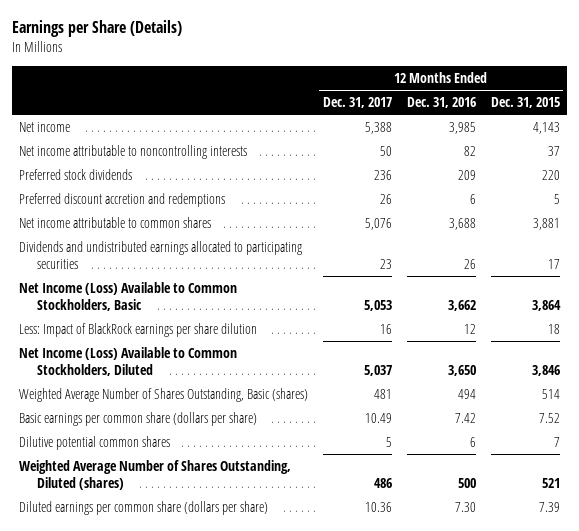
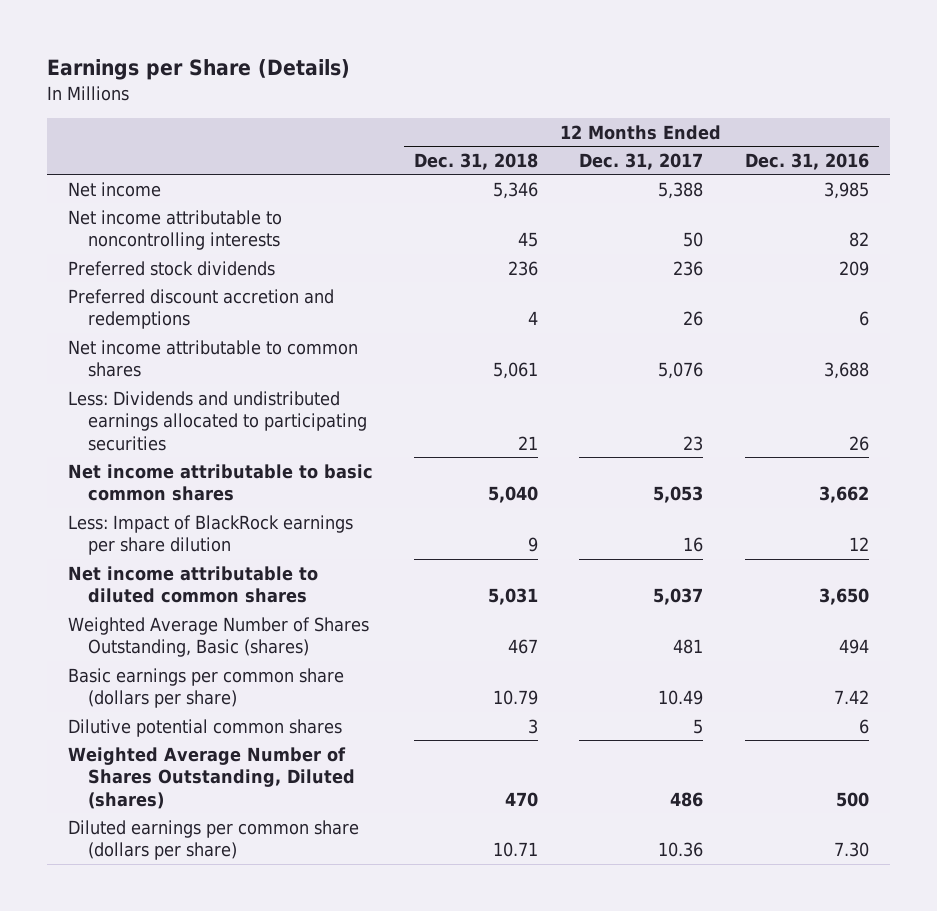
- | 12 Months Ended Dec. 31, 2017 | 12 Months Ended Dec. 31, 2016 | 12 Months Ended Dec. 31, 2015
+ | 12 Months Ended Dec. 31, 2018 | 12 Months Ended Dec. 31, 2017 | 12 Months Ended Dec. 31, 2016
- Dividends and undistributed earnings allocated to participating securities | 23 | 26 | 17
- Net Income (Loss) Available to Common Stockholders, Basic | 5,053 | 3,662 | 3,864
+ Less: Dividends and undistributed earnings allocated to participating securities | 21 | 23 | 26
+ Net income attributable to basic common shares | 5,040 | 5,053 | 3,662
- Net Income (Loss) Available to Common Stockholders, Diluted | 5,037 | 3,650 | 3,846
+ Net income attributable to diluted common shares | 5,031 | 5,037 | 3,650

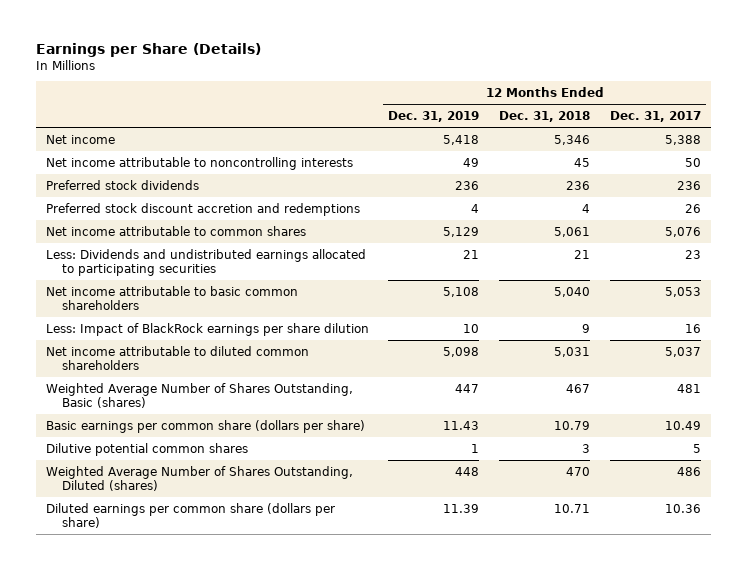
- | 12 Months Ended Dec. 31, 2018 | 12 Months Ended Dec. 31, 2017 | 12 Months Ended Dec. 31, 2016
+ | 12 Months Ended Dec. 31, 2019 | 12 Months Ended Dec. 31, 2018 | 12 Months Ended Dec. 31, 2017
- Preferred discount accretion and redemptions | 4 | 26 | 6
+ Preferred stock discount accretion and redemptions | 4 | 4 | 26
- Net income attributable to basic common shares | 5,040 | 5,053 | 3,662
+ Net income attributable to basic common shareholders | 5,108 | 5,040 | 5,053
- Net income attributable to diluted common shares | 5,031 | 5,037 | 3,650
+ Net income attributable to diluted common shareholders | 5,098 | 5,031 | 5,037

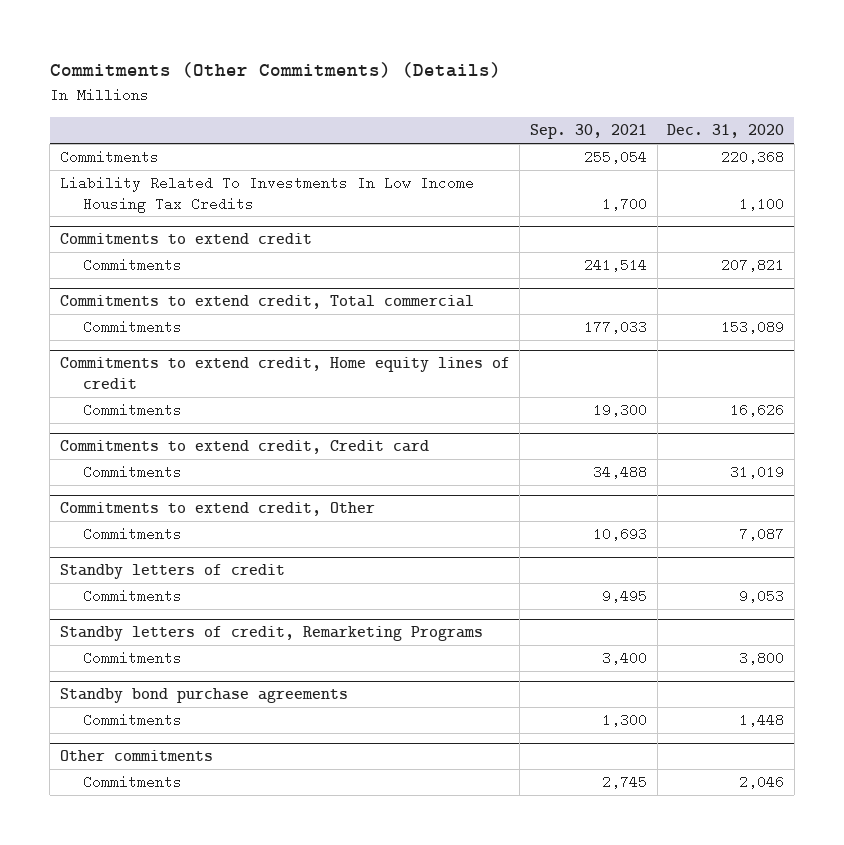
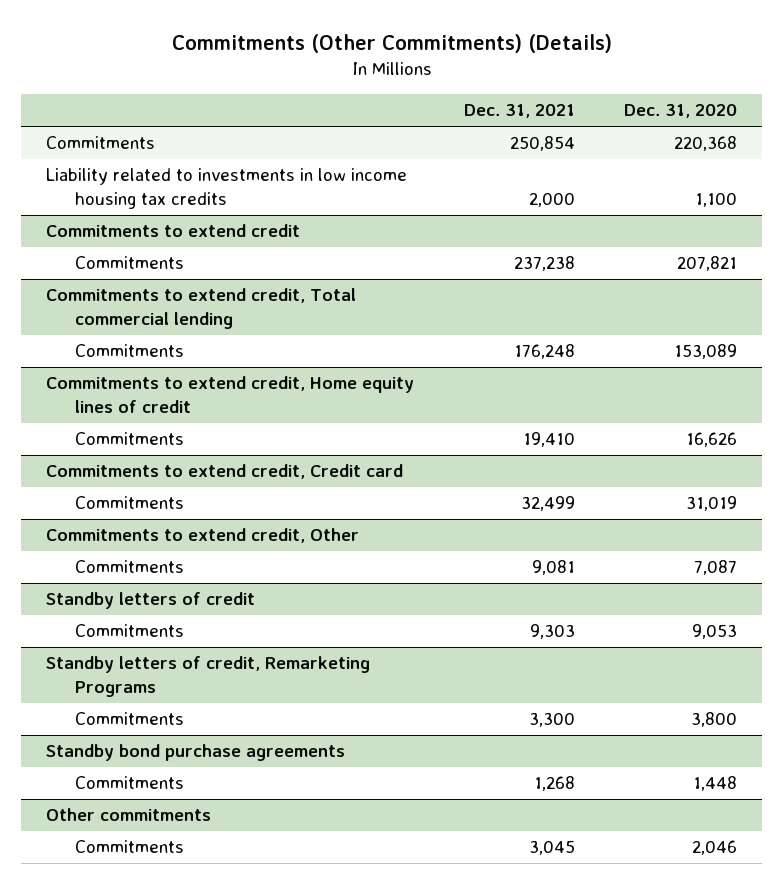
- | Sep. 30, 2021 | Dec. 31, 2020
+ | Dec. 31, 2021 | Dec. 31, 2020
- Liability Related To Investments In Low Income Housing Tax Credits | 1,700 | 1,100
+ Liability related to investments in low income housing tax credits | 2,000 | 1,100
- Commitments to extend credit, Total commercial
+ Commitments to extend credit, Total commercial lending

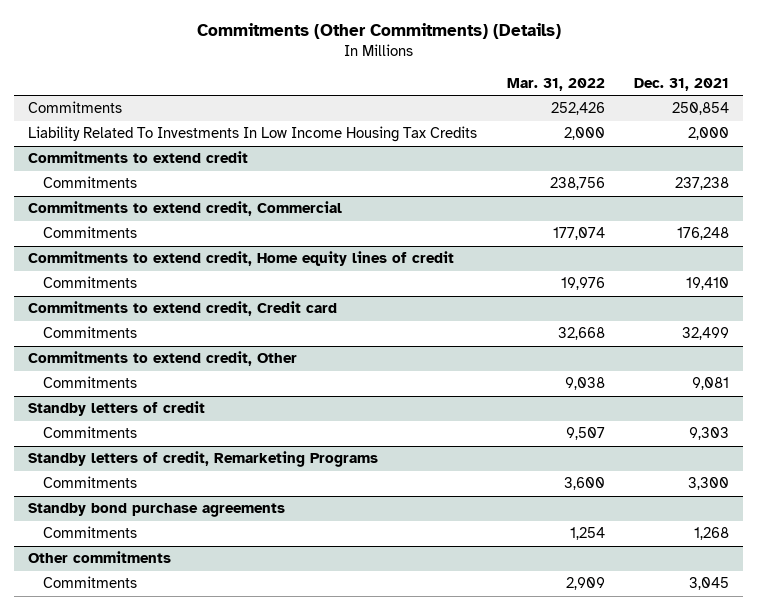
- | Dec. 31, 2021 | Dec. 31, 2020
+ | Mar. 31, 2022 | Dec. 31, 2021
- Liability related to investments in low income housing tax credits | 2,000 | 1,100
+ Liability Related To Investments In Low Income Housing Tax Credits | 2,000 | 2,000
- Commitments to extend credit, Total commercial lending
+ Commitments to extend credit, Commercial

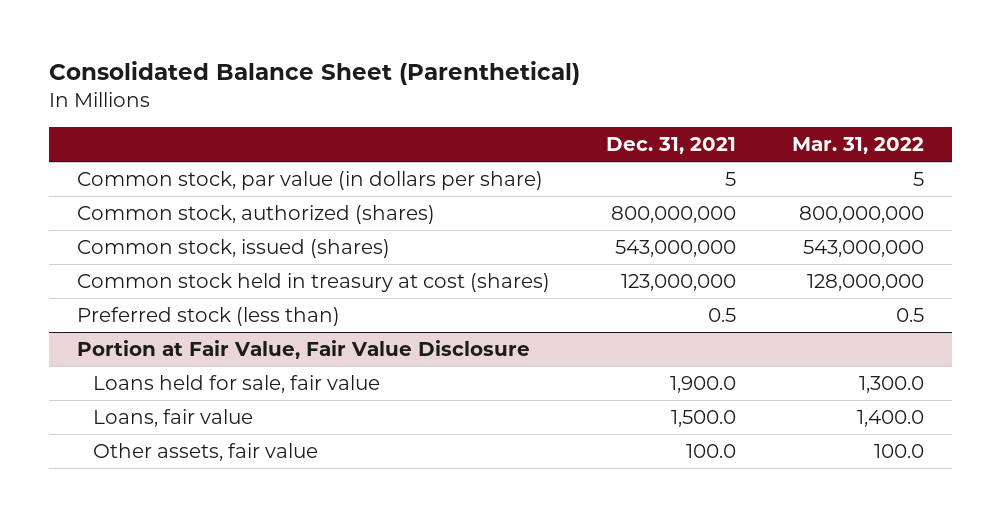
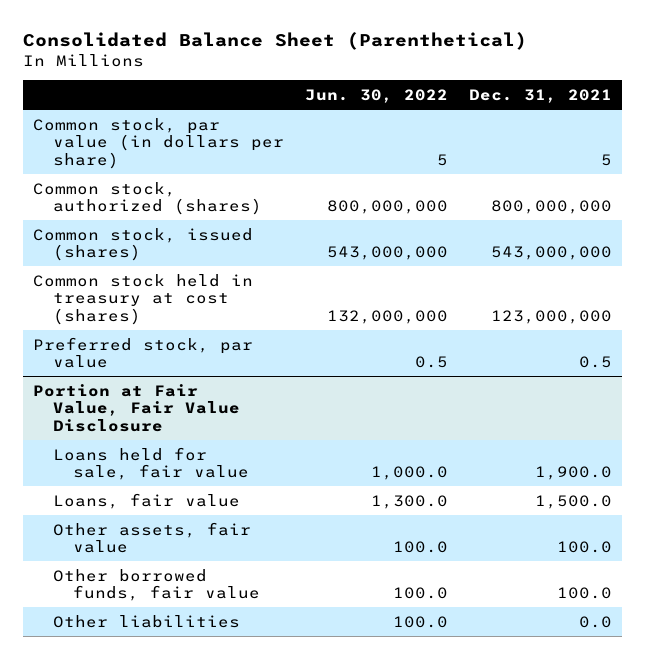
- | Dec. 31, 2021 | Mar. 31, 2022
+ | Jun. 30, 2022 | Dec. 31, 2021
- Preferred stock (less than) | 0.5 | 0.5
+ Preferred stock, par value | 0.5 | 0.5
@ Portion at Fair Value, Fair Value Disclosure
+ Other borrowed funds, fair value | 100.0 | 100.0
+ Other liabilities | 100.0 | 0.0

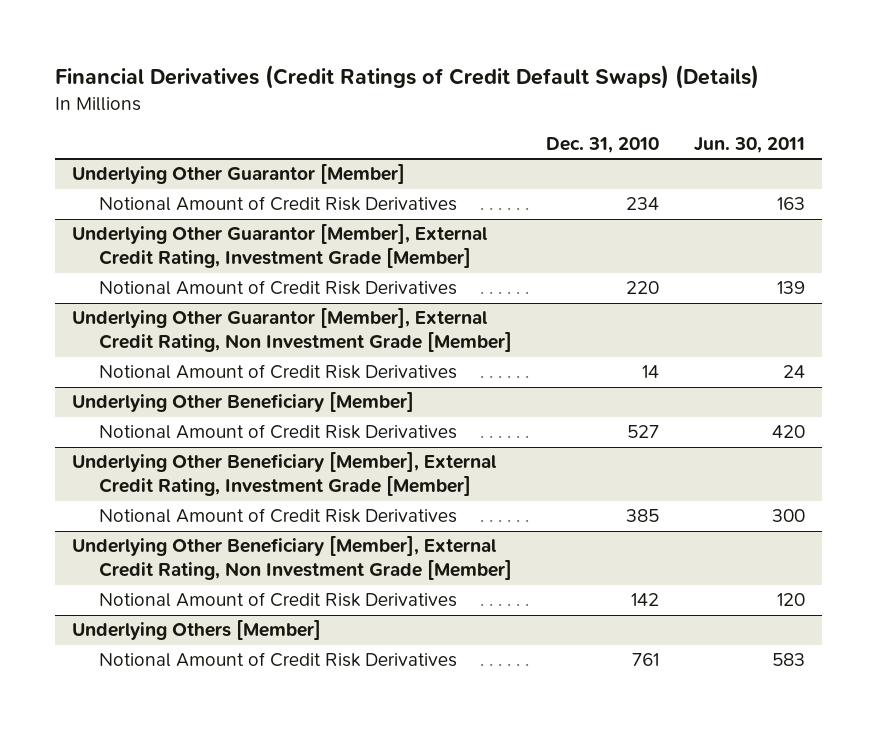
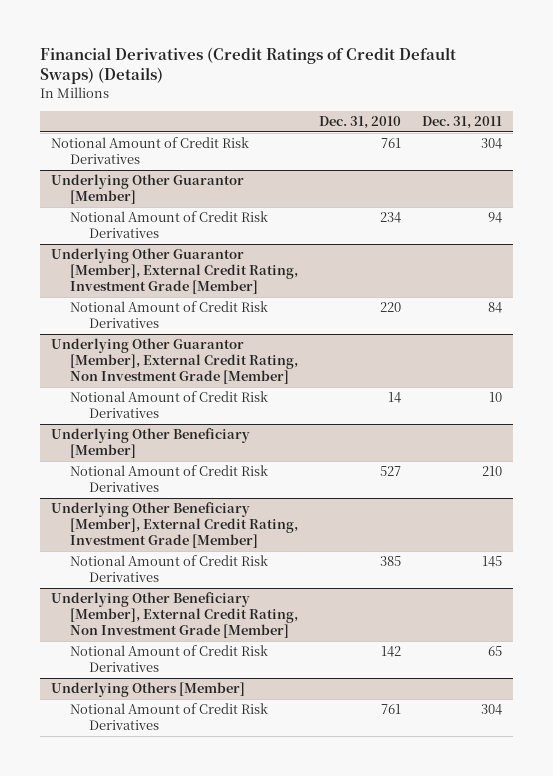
- | Dec. 31, 2010 | Jun. 30, 2011
+ | Dec. 31, 2010 | Dec. 31, 2011
+ Notional Amount of Credit Risk Derivatives | 761 | 304

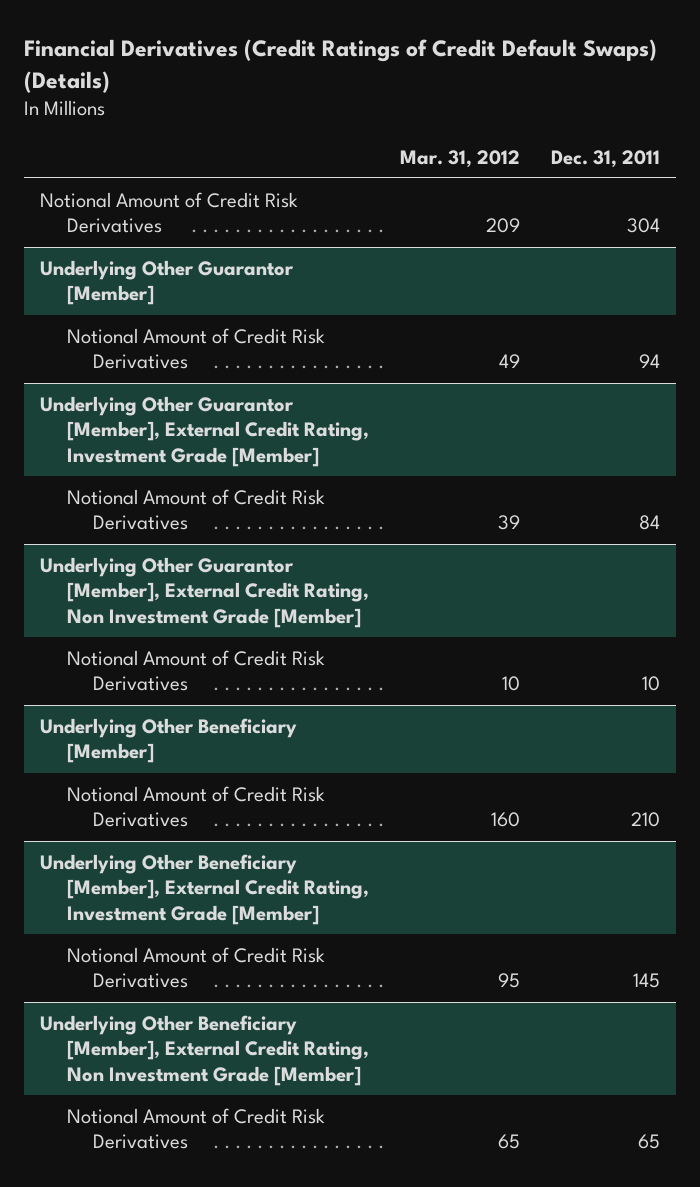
- | Dec. 31, 2010 | Dec. 31, 2011
+ | Mar. 31, 2012 | Dec. 31, 2011
- Underlying Others [Member]
- Notional Amount of Credit Risk Derivatives | 761 | 304

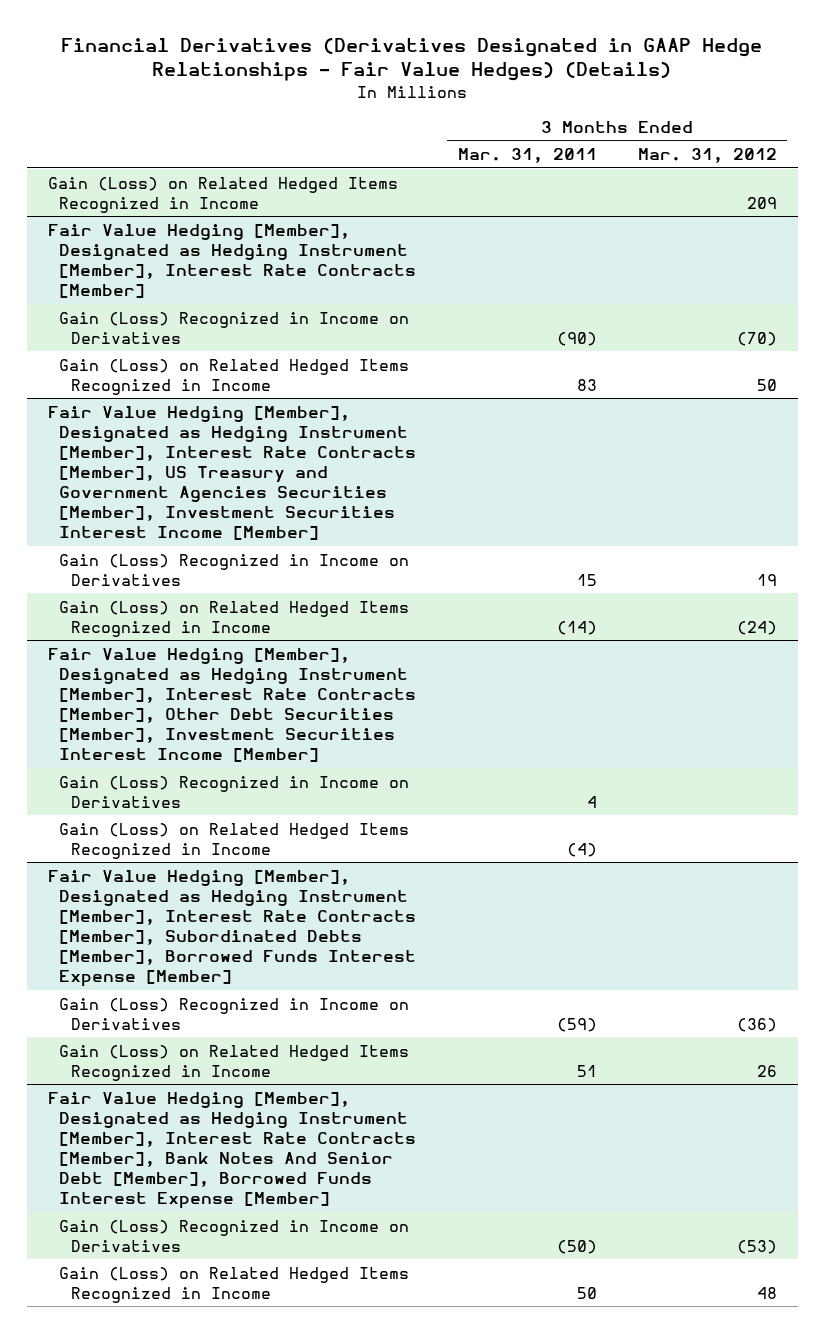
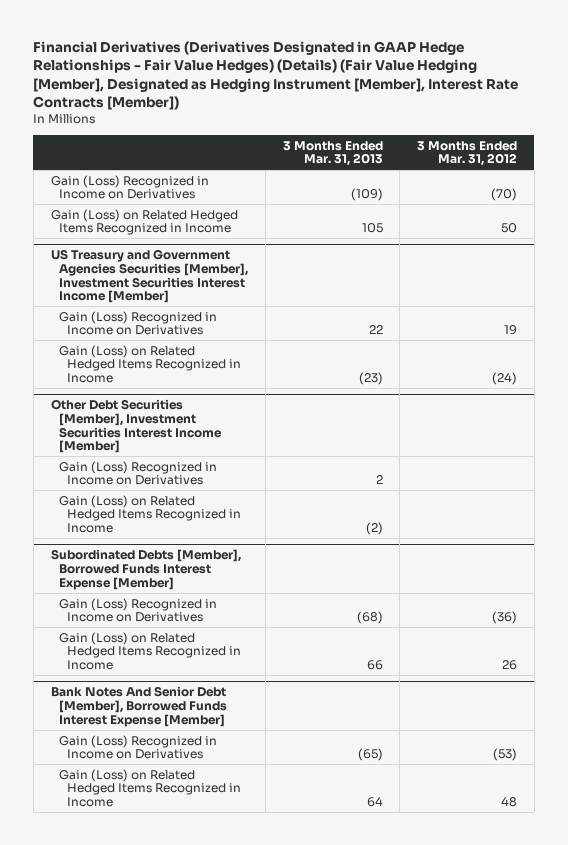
- Financial Derivatives (Derivatives Designated in GAAP Hedge Relationships - Fair Value Hedges) (Details)
+ Financial Derivatives (Derivatives Designated in GAAP Hedge Relationships - Fair Value Hedges) (Details) (Fair Value Hedging [Member], Designated as Hedging Instrument [Member], Interest Rate Contracts [Member])
- | 3 Months Ended Mar. 31, 2011 | 3 Months Ended Mar. 31, 2012
+ | 3 Months Ended Mar. 31, 2013 | 3 Months Ended Mar. 31, 2012
- Gain (Loss) on Related Hedged Items Recognized in Income | | 209
- Fair Value Hedging [Member], Designated as Hedging Instrument [Member], Interest Rate Contracts [Member]
- Fair Value Hedging [Member], Designated as Hedging Instrument [Member], Interest Rate Contracts [Member], US Treasury and Government Agencies Securities [Member], Investment Securities Interest Income [Member]
+ US Treasury and Government Agencies Securities [Member], Investment Securities Interest Income [Member]
- Fair Value Hedging [Member], Designated as Hedging Instrument [Member], Interest Rate Contracts [Member], Other Debt Securities [Member], Investment Securities Interest Income [Member]
+ Other Debt Securities [Member], Investment Securities Interest Income [Member]
- Fair Value Hedging [Member], Designated as Hedging Instrument [Member], Interest Rate Contracts [Member], Subordinated Debts [Member], Borrowed Funds Interest Expense [Member]
+ Subordinated Debts [Member], Borrowed Funds Interest Expense [Member]
- Fair Value Hedging [Member], Designated as Hedging Instrument [Member], Interest Rate Contracts [Member], Bank Notes And Senior Debt [Member], Borrowed Funds Interest Expense [Member]
+ Bank Notes And Senior Debt [Member], Borrowed Funds Interest Expense [Member]

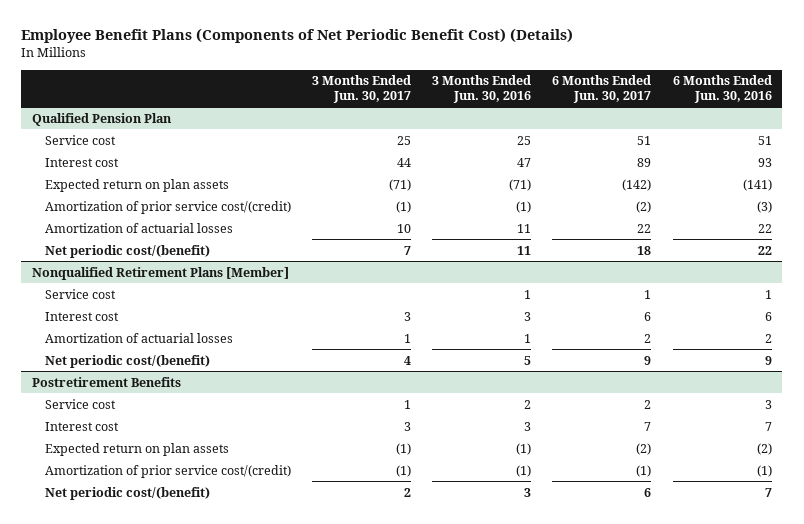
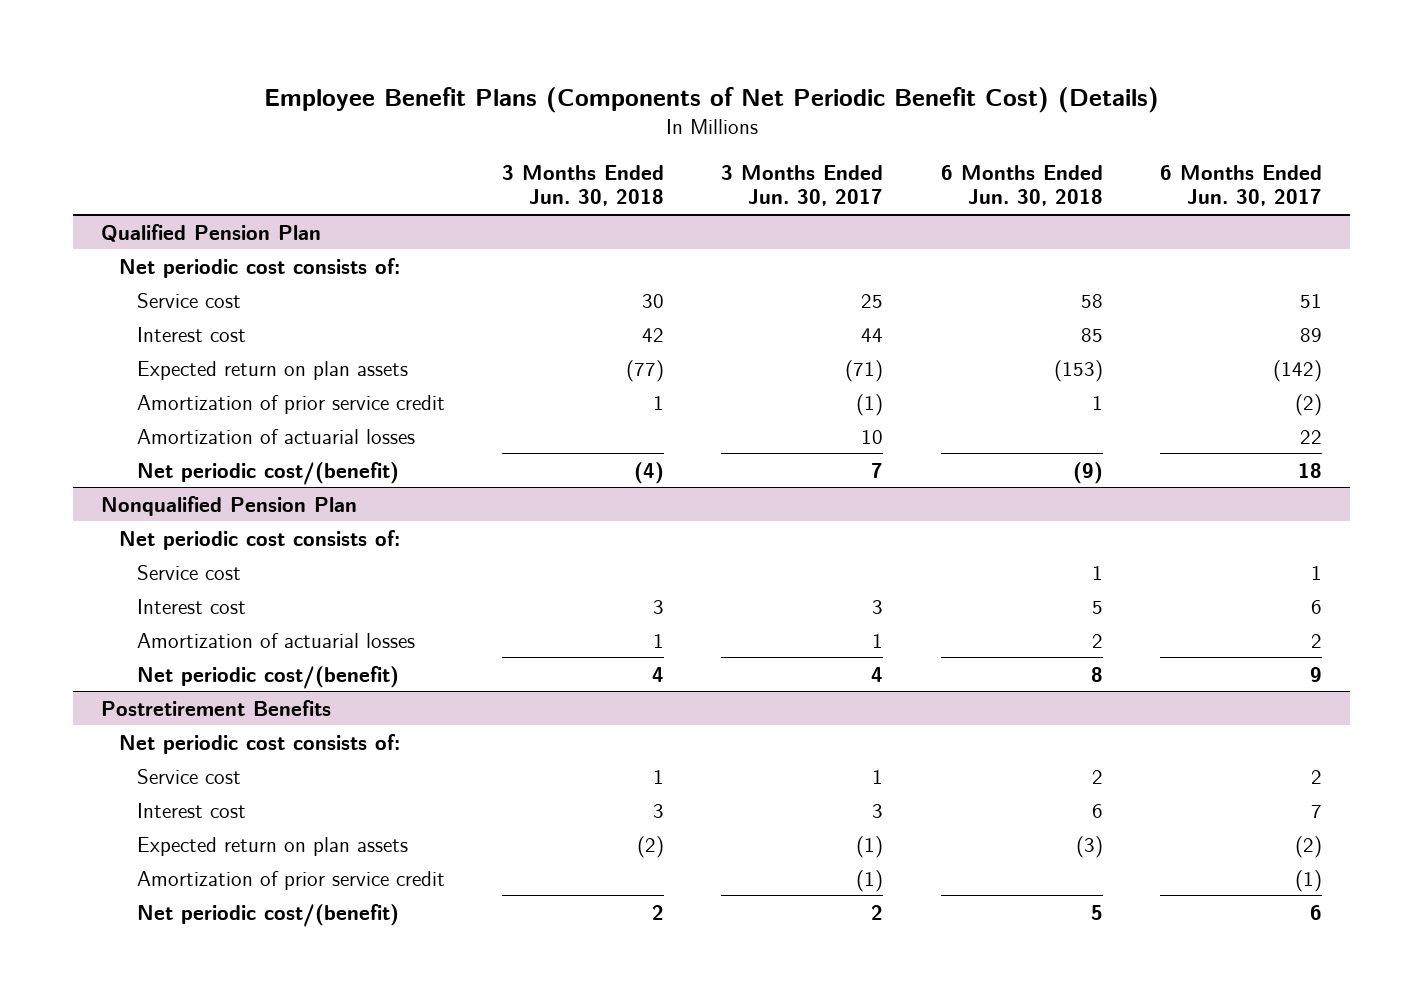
- | 3 Months Ended Jun. 30, 2017 | 3 Months Ended Jun. 30, 2016 | 6 Months Ended Jun. 30, 2017 | 6 Months Ended Jun. 30, 2016
+ | 3 Months Ended Jun. 30, 2018 | 3 Months Ended Jun. 30, 2017 | 6 Months Ended Jun. 30, 2018 | 6 Months Ended Jun. 30, 2017
@ Qualified Pension Plan
+ Net periodic cost consists of:
- Amortization of prior service cost/(credit) | (1) | (1) | (2) | (3)
+ Amortization of prior service credit | 1 | (1) | 1 | (2)
- Nonqualified Retirement Plans [Member]
+ Nonqualified Pension Plan
+ Net periodic cost consists of:
@ Postretirement Benefits
+ Net periodic cost consists of:
- Amortization of prior service cost/(credit) | (1) | (1) | (1) | (1)
+ Amortization of prior service credit | | (1) | | (1)

